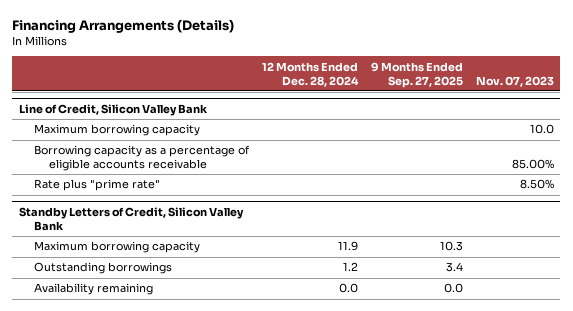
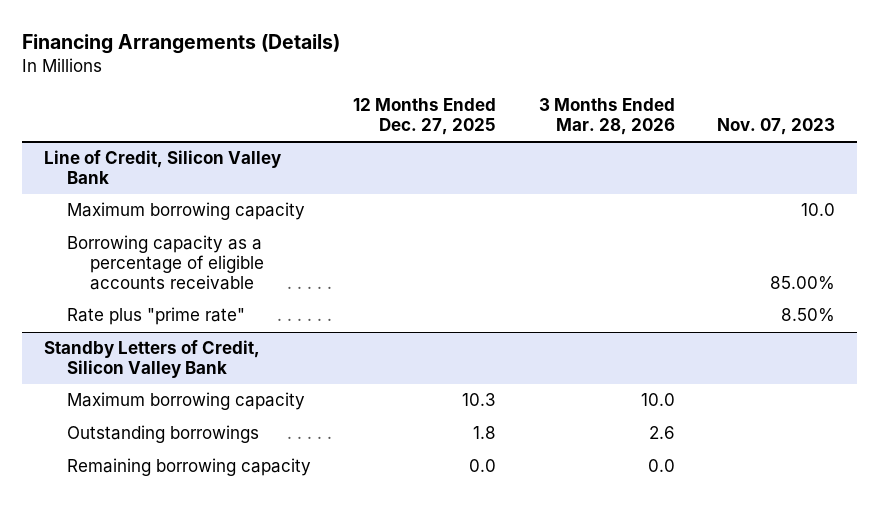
- | 12 Months Ended Dec. 28, 2024 | 9 Months Ended Sep. 27, 2025 | Nov. 07, 2023
+ | 12 Months Ended Dec. 27, 2025 | 3 Months Ended Mar. 28, 2026 | Nov. 07, 2023
@ Standby Letters of Credit, Silicon Valley Bank
- Availability remaining | 0.0 | 0.0 |
+ Remaining borrowing capacity | 0.0 | 0.0 |

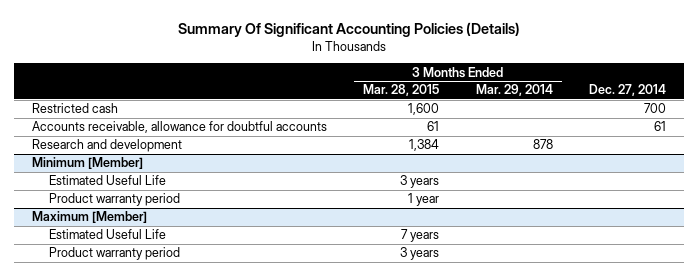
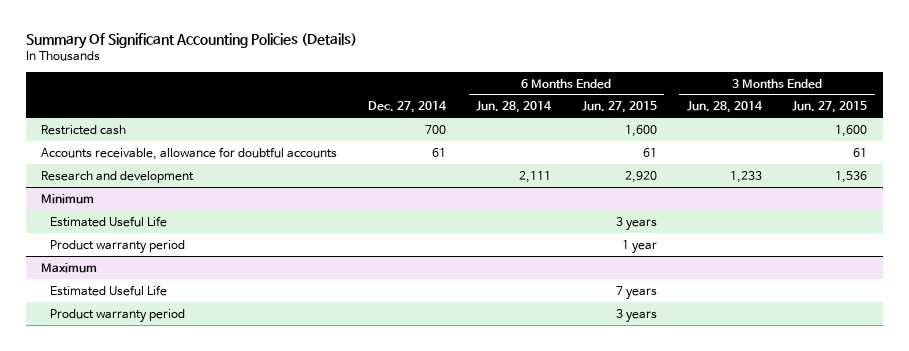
- | 3 Months Ended Mar. 28, 2015 | 3 Months Ended Mar. 29, 2014 | Dec. 27, 2014
+ | Dec. 27, 2014 | 6 Months Ended Jun. 28, 2014 | 6 Months Ended Jun. 27, 2015 | 3 Months Ended Jun. 28, 2014 | 3 Months Ended Jun. 27, 2015
- Minimum [Member]
+ Minimum
- Maximum [Member]
+ Maximum

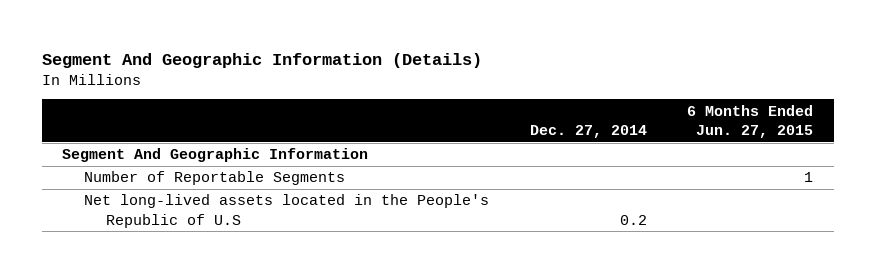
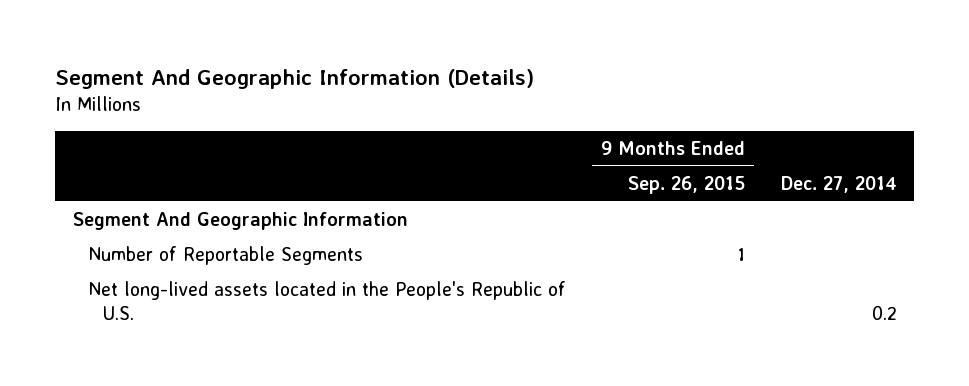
- | Dec. 27, 2014 | 6 Months Ended Jun. 27, 2015
+ | 9 Months Ended Sep. 26, 2015 | Dec. 27, 2014
- Net long-lived assets located in the People's Republic of U.S | 0.2 |
+ Net long-lived assets located in the People's Republic of U.S. | | 0.2

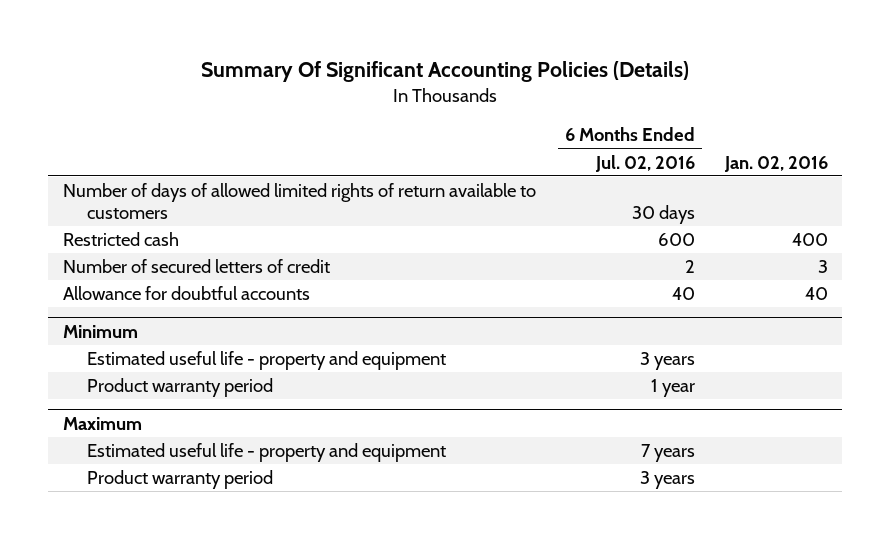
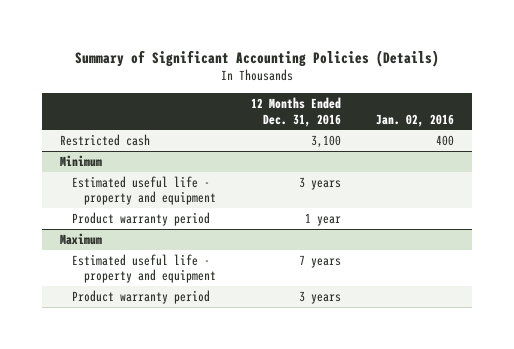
- Summary Of Significant Accounting Policies (Details)
+ Summary of Significant Accounting Policies (Details)
- | 6 Months Ended Jul. 02, 2016 | Jan. 02, 2016
+ | 12 Months Ended Dec. 31, 2016 | Jan. 02, 2016
- Number of days of allowed limited rights of return available to customers | 30 days |
- Number of secured letters of credit | 2 | 3
- Allowance for doubtful accounts | 40 | 40

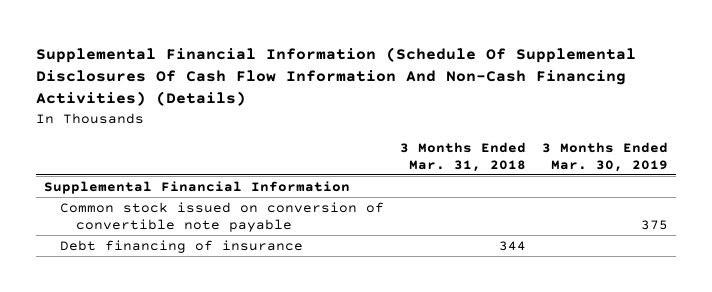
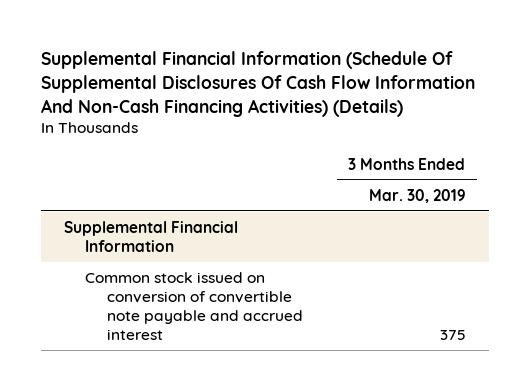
- | 3 Months Ended Mar. 31, 2018 | 3 Months Ended Mar. 30, 2019
+ | 3 Months Ended Mar. 30, 2019
- Common stock issued on conversion of convertible note payable | | 375
- Debt financing of insurance | 344 |
+ Common stock issued on conversion of convertible note payable and accrued interest | 375

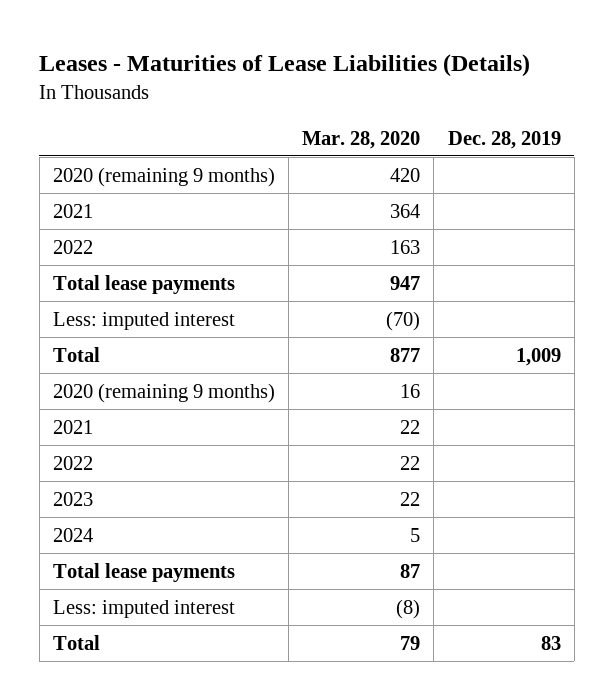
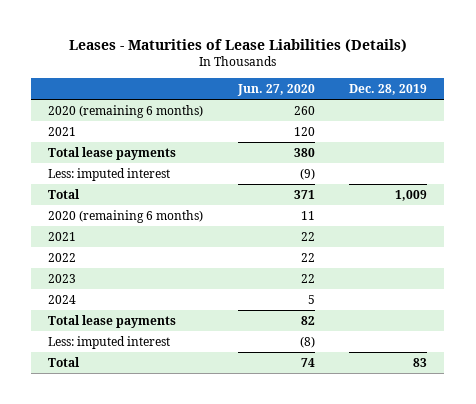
- | Mar. 28, 2020 | Dec. 28, 2019
+ | Jun. 27, 2020 | Dec. 28, 2019
- 2020 (remaining 9 months) | 420 |
+ 2020 (remaining 6 months) | 260 |
- 2022 | 163 |
- 2020 (remaining 9 months) | 16 |
+ 2020 (remaining 6 months) | 11 |

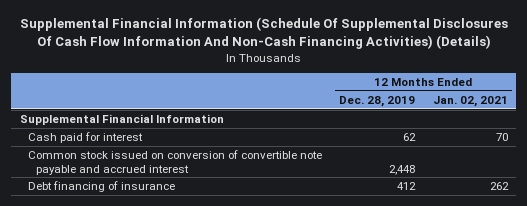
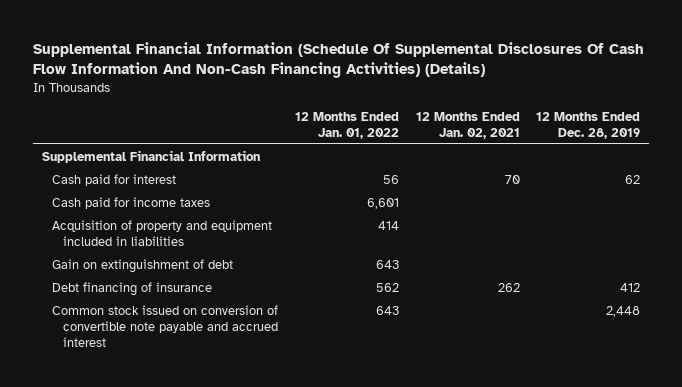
- | 12 Months Ended Dec. 28, 2019 | 12 Months Ended Jan. 02, 2021
+ | 12 Months Ended Jan. 01, 2022 | 12 Months Ended Jan. 02, 2021 | 12 Months Ended Dec. 28, 2019
+ Cash paid for income taxes | 6,601 | |
+ Acquisition of property and equipment included in liabilities | 414 | |
+ Gain on extinguishment of debt | 643 | |
moved down: Common stock issued on conversion of convertible note payable and accrued interest | 643 | | 2,448

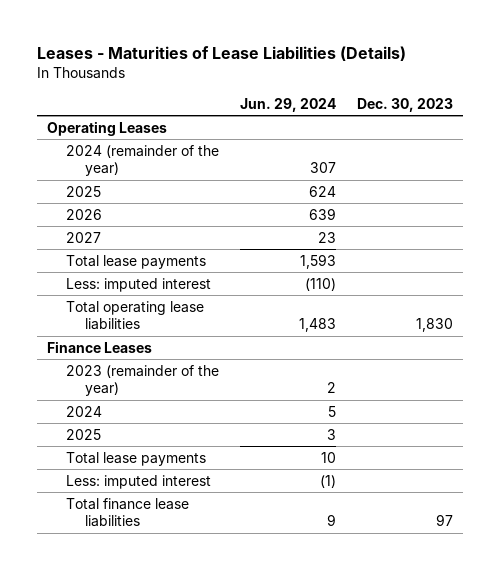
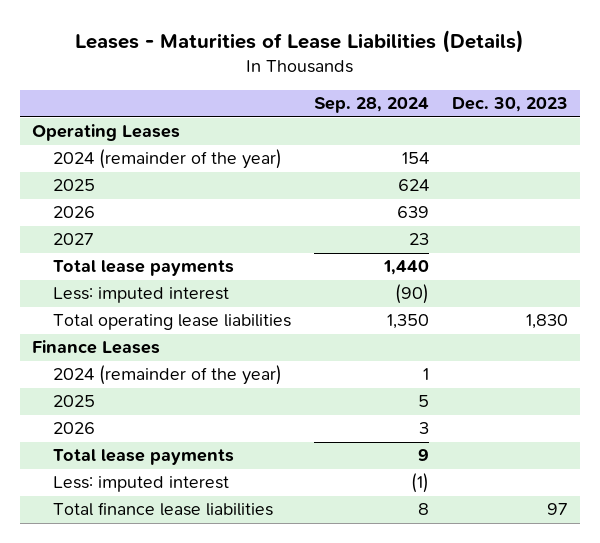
- | Jun. 29, 2024 | Dec. 30, 2023
+ | Sep. 28, 2024 | Dec. 30, 2023
- 2023 (remainder of the year) | 2 |
- 2024 | 5 |
+ 2024 (remainder of the year) | 1 |
+ 2026 | 3 |

